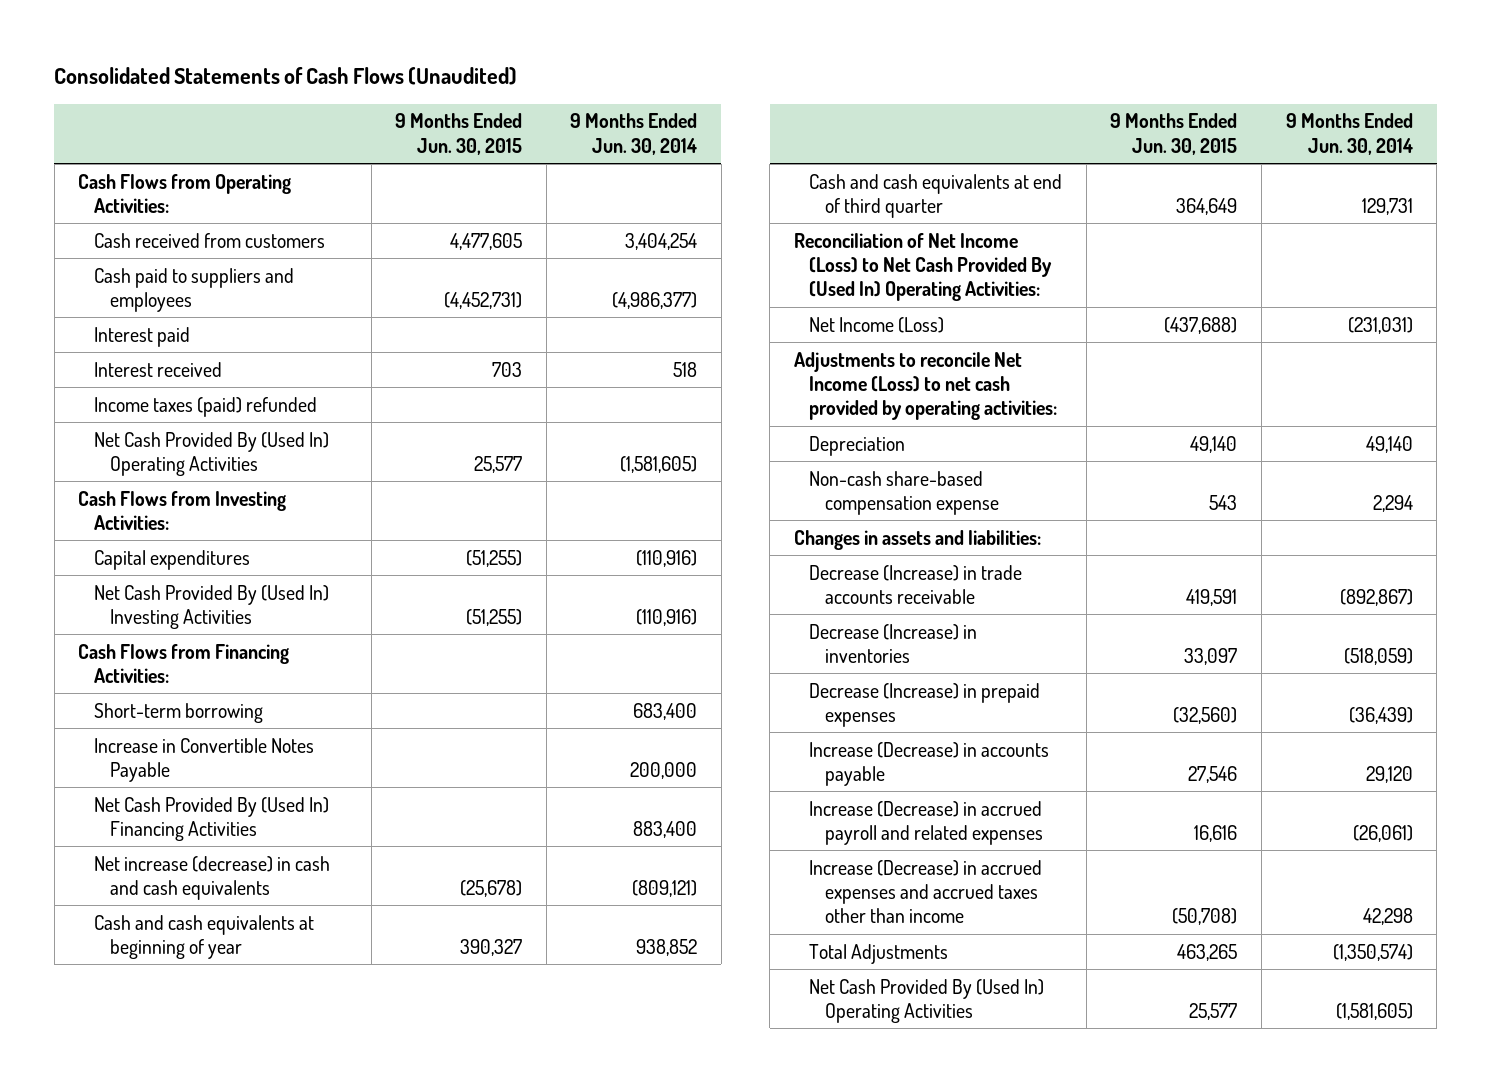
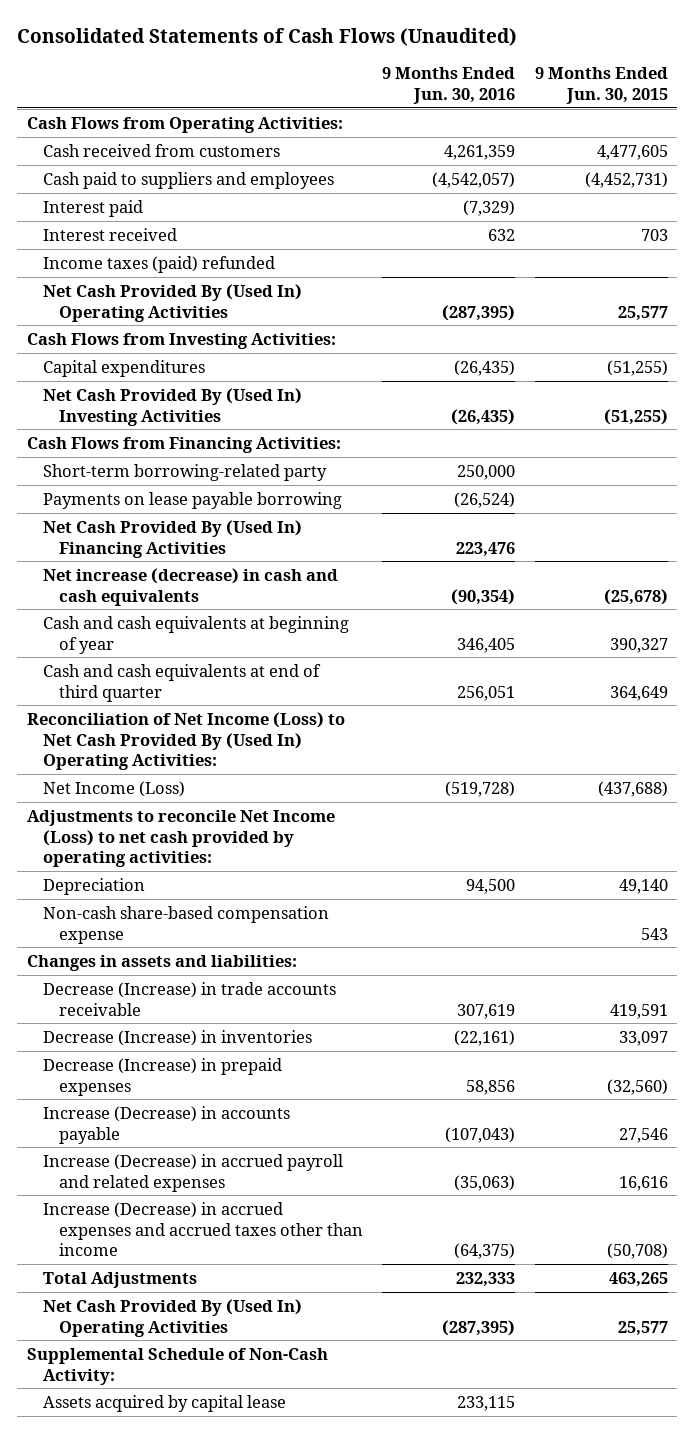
- | 9 Months Ended Jun. 30, 2015 | 9 Months Ended Jun. 30, 2014
+ | 9 Months Ended Jun. 30, 2016 | 9 Months Ended Jun. 30, 2015
- Short-term borrowing | | 683,400
- Increase in Convertible Notes Payable | | 200,000
+ Short-term borrowing-related party | 250,000 |
+ Payments on lease payable borrowing | (26,524) |
+ Supplemental Schedule of Non-Cash Activity:
+ Assets acquired by capital lease | 233,115 |

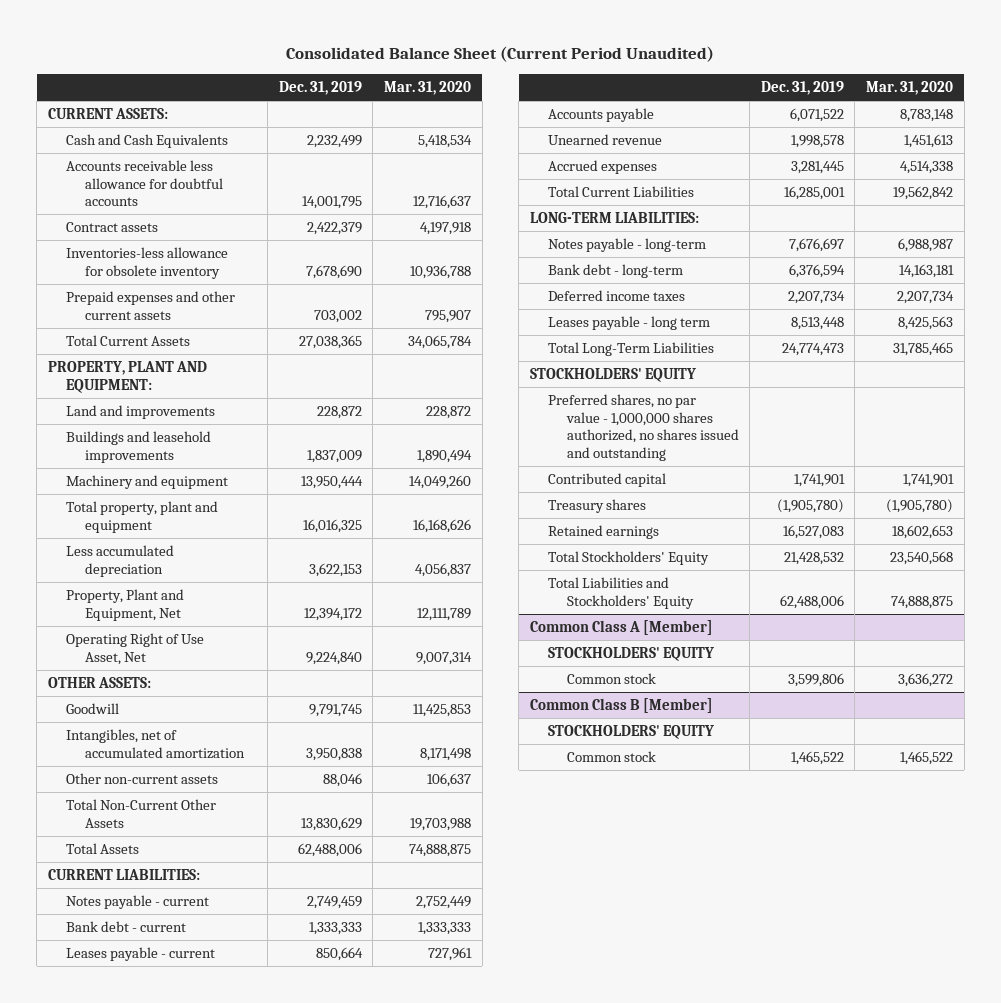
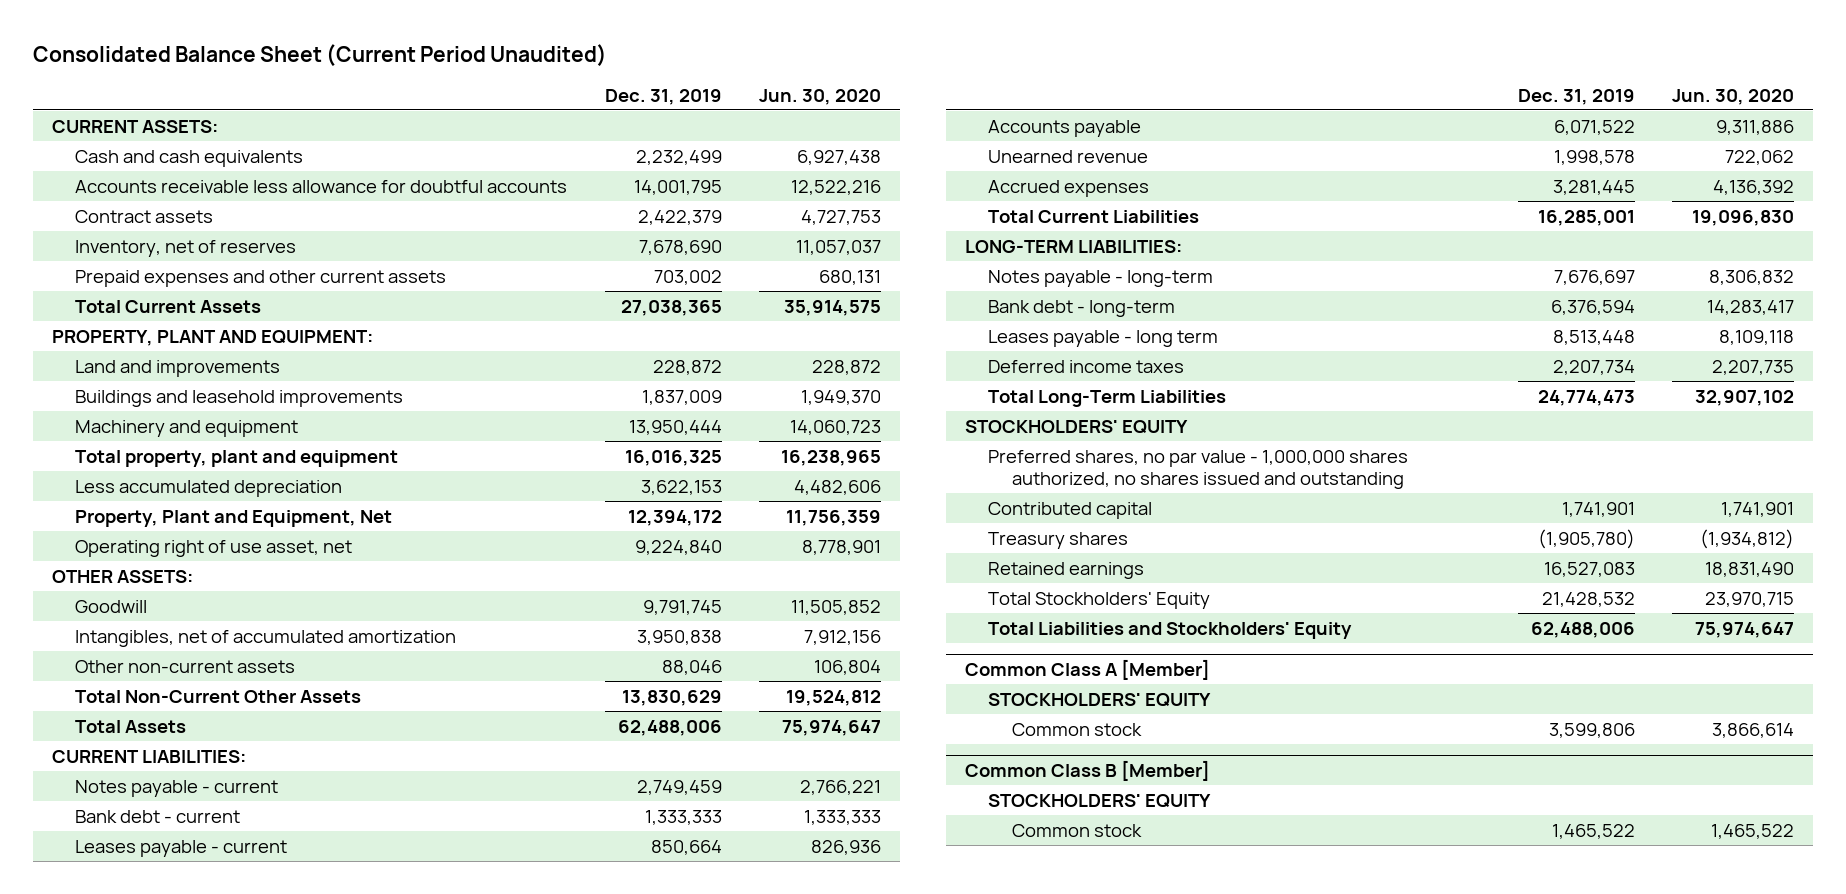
- | Dec. 31, 2019 | Mar. 31, 2020
+ | Dec. 31, 2019 | Jun. 30, 2020
- Cash and Cash Equivalents | 2,232,499 | 5,418,534
+ Cash and cash equivalents | 2,232,499 | 6,927,438
- Inventories-less allowance for obsolete inventory | 7,678,690 | 10,936,788
+ Inventory, net of reserves | 7,678,690 | 11,057,037
- Operating Right of Use Asset, Net | 9,224,840 | 9,007,314
+ Operating right of use asset, net | 9,224,840 | 8,778,901
moved down: Deferred income taxes | 2,207,734 | 2,207,735

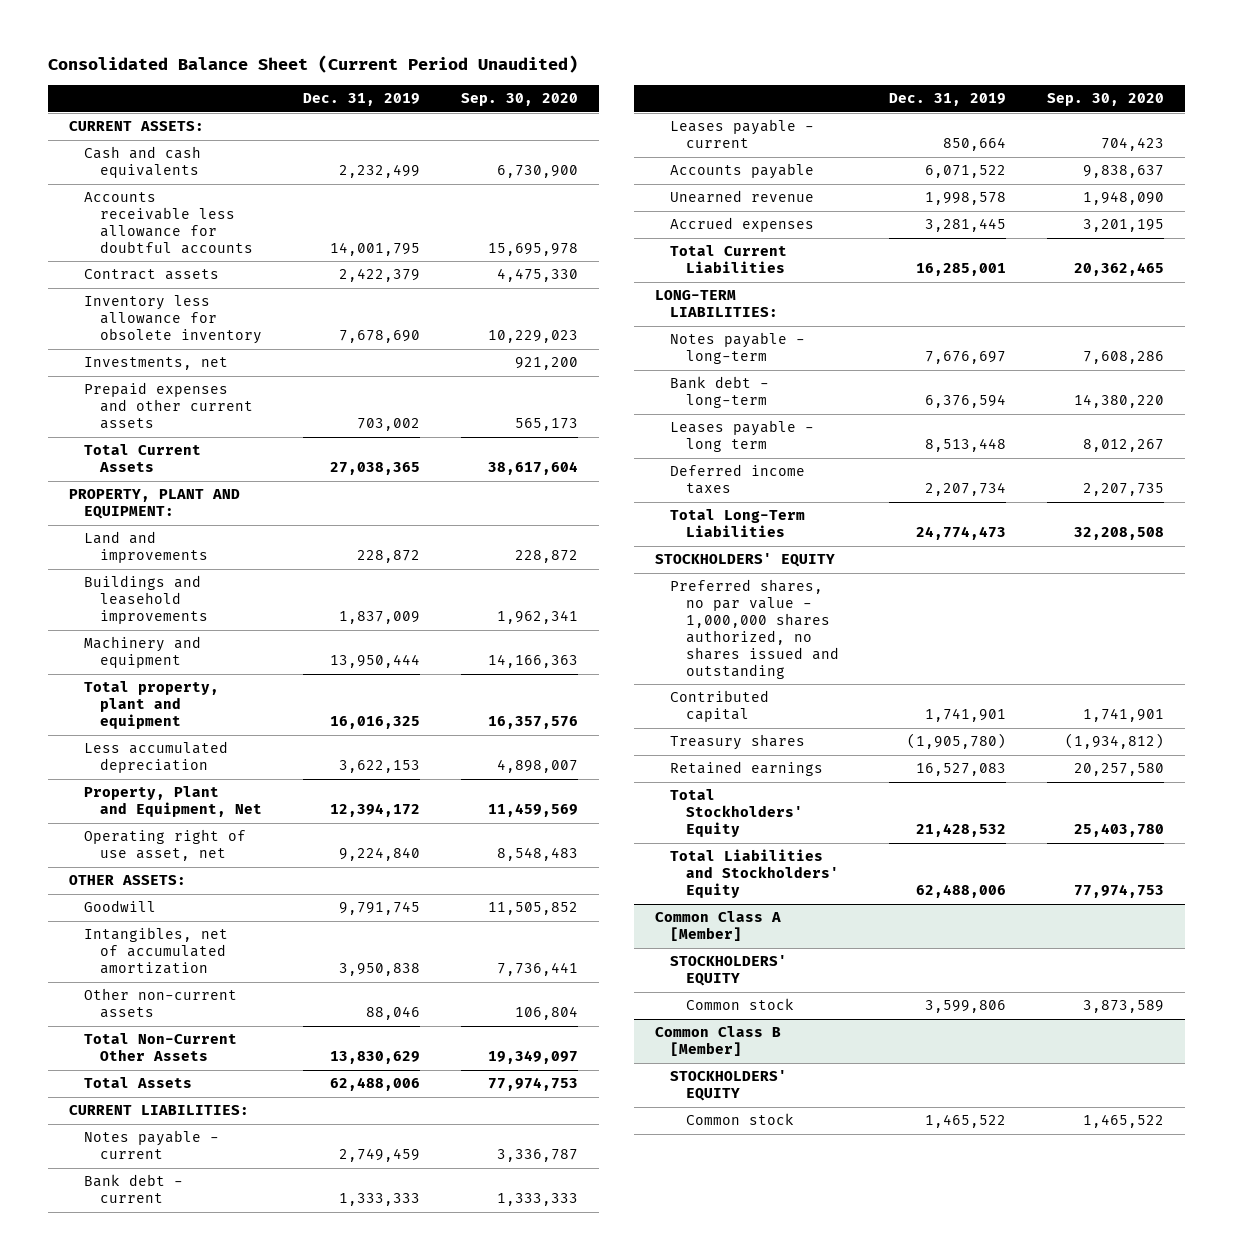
- | Dec. 31, 2019 | Jun. 30, 2020
+ | Dec. 31, 2019 | Sep. 30, 2020
- Inventory, net of reserves | 7,678,690 | 11,057,037
+ Inventory less allowance for obsolete inventory | 7,678,690 | 10,229,023
+ Investments, net | | 921,200

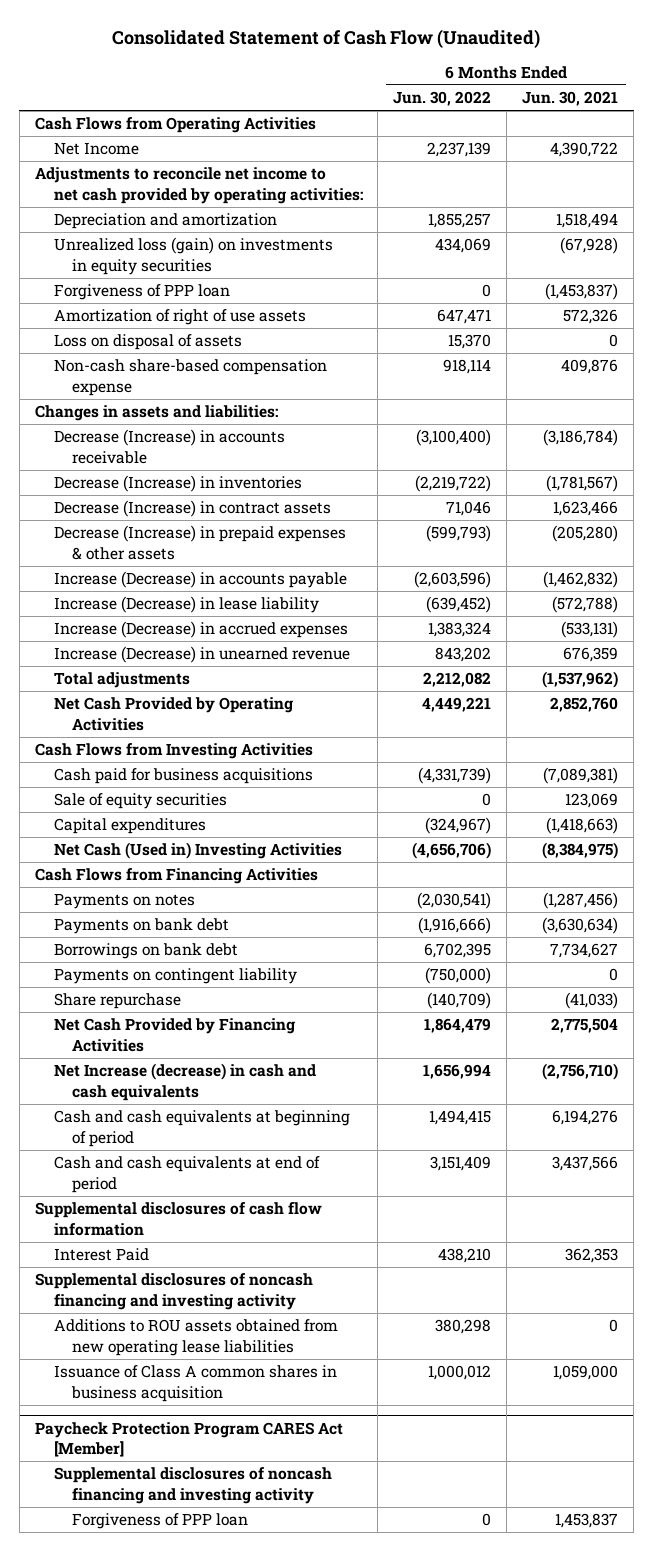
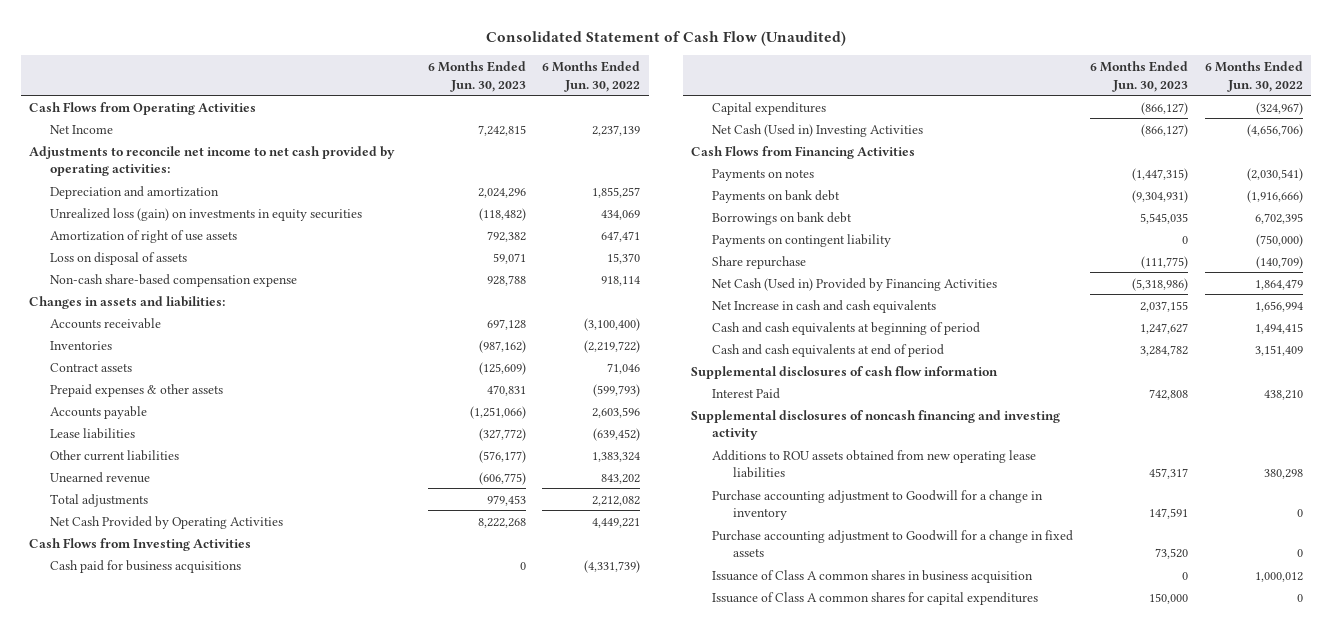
- | 6 Months Ended Jun. 30, 2022 | 6 Months Ended Jun. 30, 2021
+ | 6 Months Ended Jun. 30, 2023 | 6 Months Ended Jun. 30, 2022
- Forgiveness of PPP loan | 0 | (1,453,837)
- Decrease (Increase) in accounts receivable | (3,100,400) | (3,186,784)
- Decrease (Increase) in inventories | (2,219,722) | (1,781,567)
- Decrease (Increase) in contract assets | 71,046 | 1,623,466
- Decrease (Increase) in prepaid expenses & other assets | (599,793) | (205,280)
- Increase (Decrease) in accounts payable | (2,603,596) | (1,462,832)
- Increase (Decrease) in lease liability | (639,452) | (572,788)
- Increase (Decrease) in accrued expenses | 1,383,324 | (533,131)
- Increase (Decrease) in unearned revenue | 843,202 | 676,359
+ Accounts receivable | 697,128 | (3,100,400)
+ Inventories | (987,162) | (2,219,722)
+ Contract assets | (125,609) | 71,046
+ Prepaid expenses & other assets | 470,831 | (599,793)
+ Accounts payable | (1,251,066) | 2,603,596
+ Lease liabilities | (327,772) | (639,452)
+ Other current liabilities | (576,177) | 1,383,324
+ Unearned revenue | (606,775) | 843,202
- Sale of equity securities | 0 | 123,069
- Net Cash Provided by Financing Activities | 1,864,479 | 2,775,504
- Net Increase (decrease) in cash and cash equivalents | 1,656,994 | (2,756,710)
+ Net Cash (Used in) Provided by Financing Activities | (5,318,986) | 1,864,479
+ Net Increase in cash and cash equivalents | 2,037,155 | 1,656,994
+ Purchase accounting adjustment to Goodwill for a change in inventory | 147,591 | 0
+ Purchase accounting adjustment to Goodwill for a change in fixed assets | 73,520 | 0
- Paycheck Protection Program CARES Act [Member]
- Supplemental disclosures of noncash financing and investing activity
- Forgiveness of PPP loan | 0 | 1,453,837
+ Issuance of Class A common shares for capital expenditures | 150,000 | 0

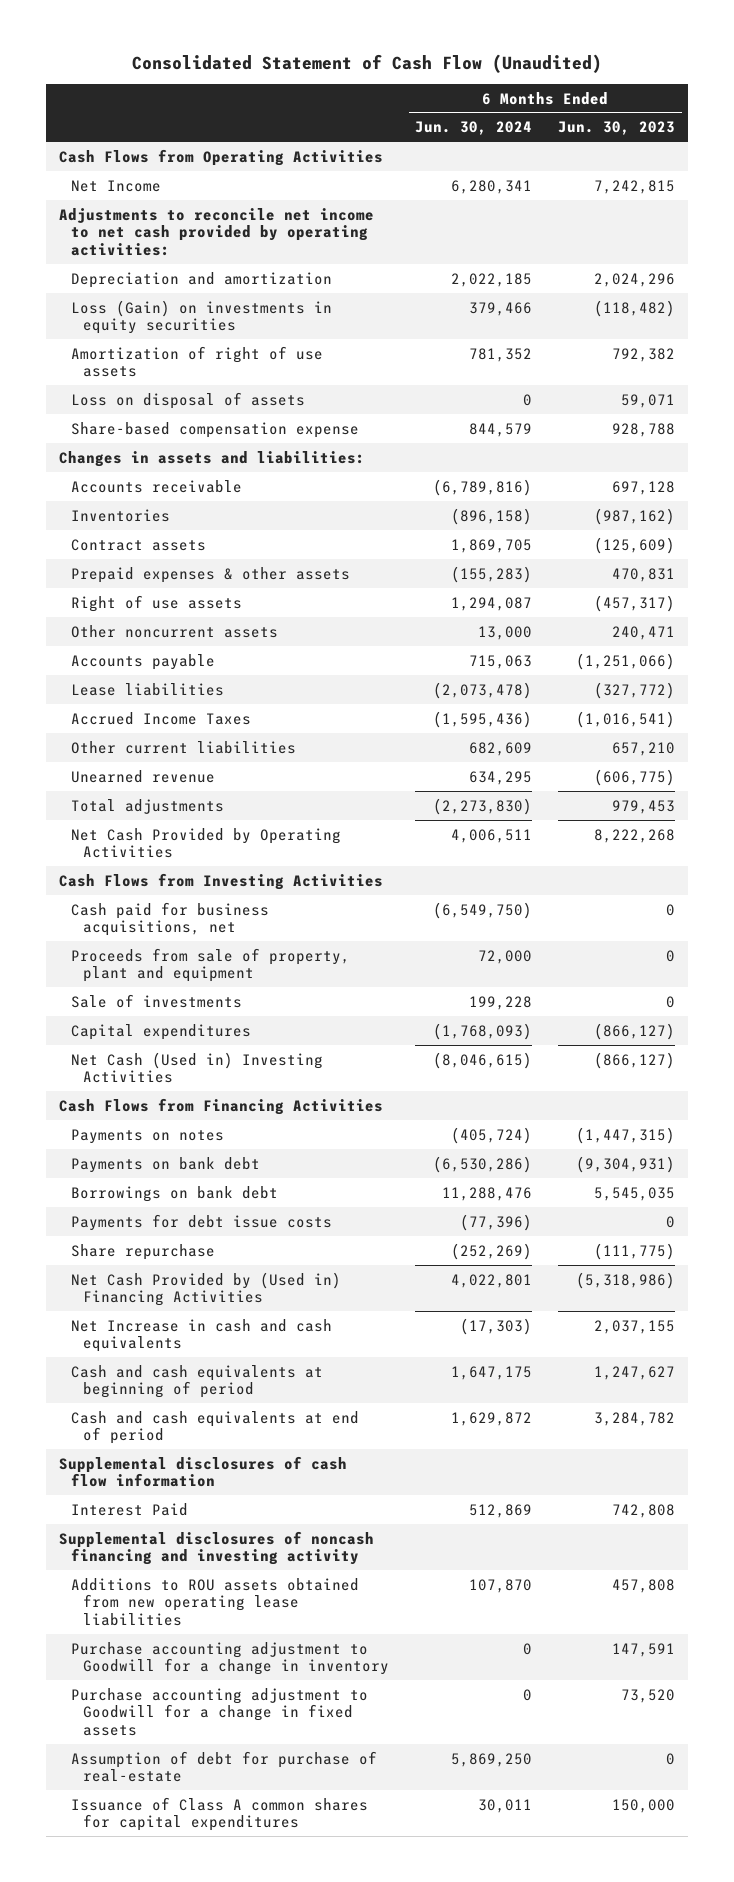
- | 6 Months Ended Jun. 30, 2023 | 6 Months Ended Jun. 30, 2022
+ | 6 Months Ended Jun. 30, 2024 | 6 Months Ended Jun. 30, 2023
- Unrealized loss (gain) on investments in equity securities | (118,482) | 434,069
+ Loss (Gain) on investments in equity securities | 379,466 | (118,482)
- Non-cash share-based compensation expense | 928,788 | 918,114
+ Share-based compensation expense | 844,579 | 928,788
+ Right of use assets | 1,294,087 | (457,317)
+ Other noncurrent assets | 13,000 | 240,471
- Other current liabilities | (576,177) | 1,383,324
+ Accrued Income Taxes | (1,595,436) | (1,016,541)
+ Other current liabilities | 682,609 | 657,210
- Cash paid for business acquisitions | 0 | (4,331,739)
+ Cash paid for business acquisitions, net | (6,549,750) | 0
+ Proceeds from sale of property, plant and equipment | 72,000 | 0
+ Sale of investments | 199,228 | 0
- Payments on contingent liability | 0 | (750,000)
+ Payments for debt issue costs | (77,396) | 0
- Net Cash (Used in) Provided by Financing Activities | (5,318,986) | 1,864,479
+ Net Cash Provided by (Used in) Financing Activities | 4,022,801 | (5,318,986)
- Additions to ROU assets obtained from new operating lease liabilities | 457,317 | 380,298
+ Additions to ROU assets obtained from new operating lease liabilities | 107,870 | 457,808
- Issuance of Class A common shares in business acquisition | 0 | 1,000,012
+ Assumption of debt for purchase of real-estate | 5,869,250 | 0

